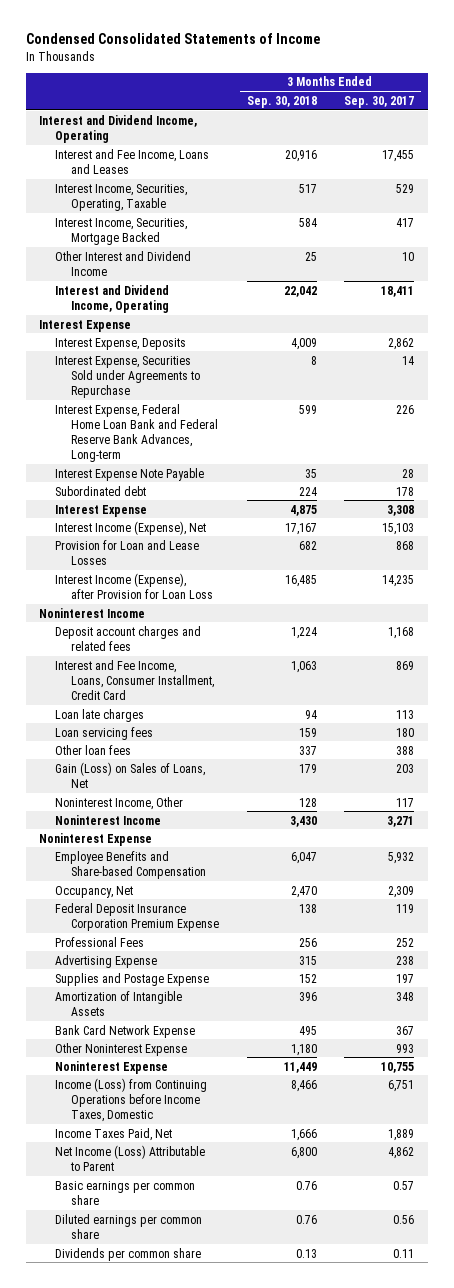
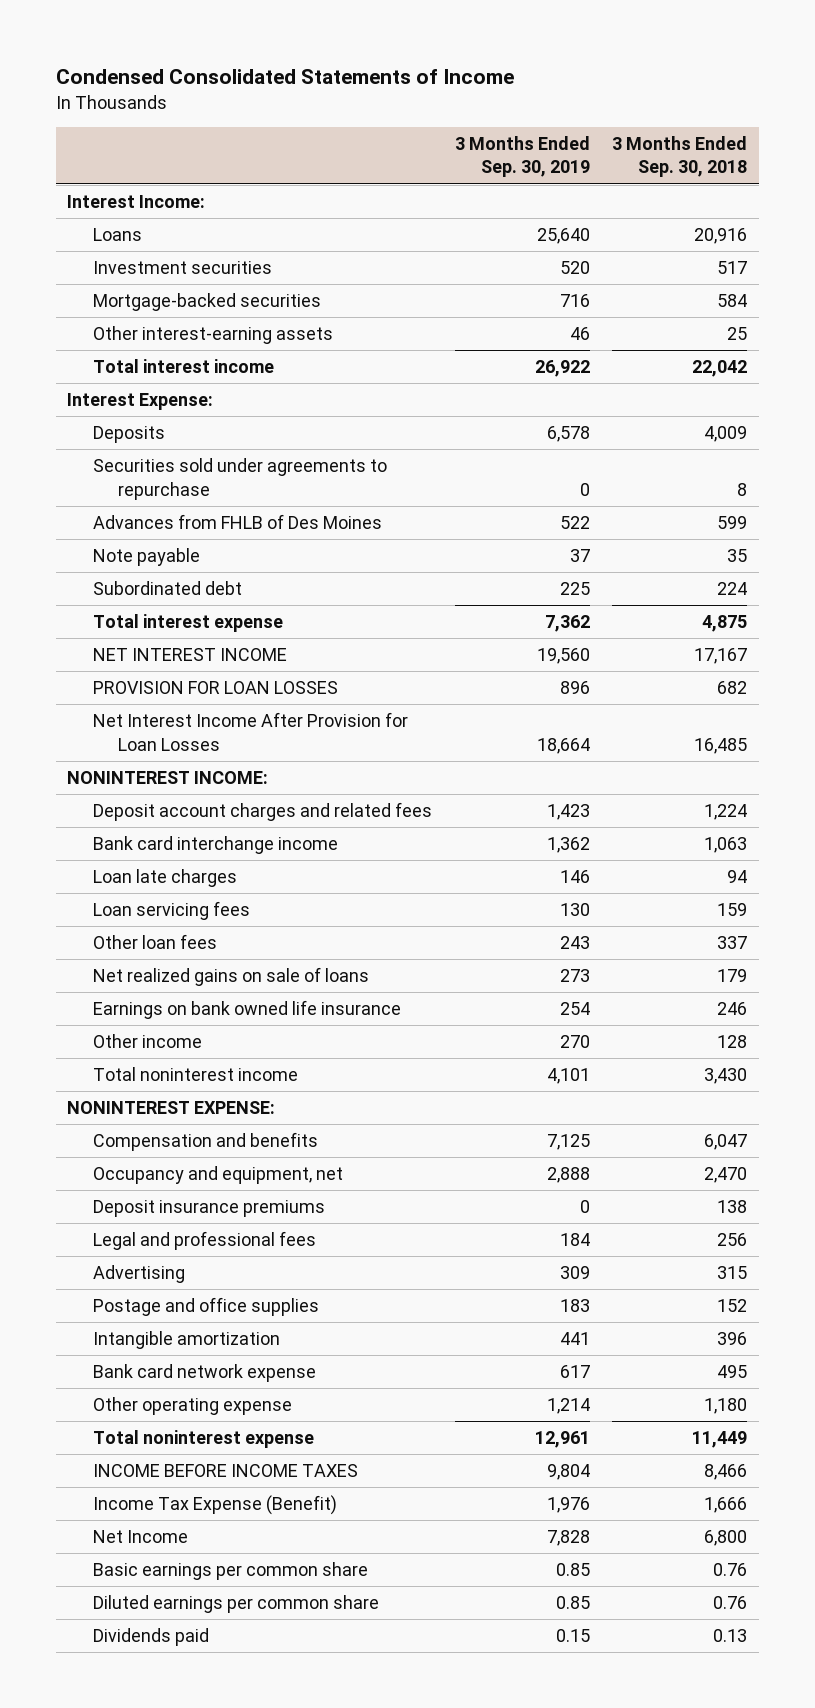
- | 3 Months Ended Sep. 30, 2018 | 3 Months Ended Sep. 30, 2017
+ | 3 Months Ended Sep. 30, 2019 | 3 Months Ended Sep. 30, 2018
- Interest and Dividend Income, Operating
- Interest and Fee Income, Loans and Leases | 20,916 | 17,455
- Interest Income, Securities, Operating, Taxable | 517 | 529
- Interest Income, Securities, Mortgage Backed | 584 | 417
- Other Interest and Dividend Income | 25 | 10
- Interest and Dividend Income, Operating | 22,042 | 18,411
- Interest Expense
- Interest Expense, Deposits | 4,009 | 2,862
- Interest Expense, Securities Sold under Agreements to Repurchase | 8 | 14
- Interest Expense, Federal Home Loan Bank and Federal Reserve Bank Advances, Long-term | 599 | 226
- Interest Expense Note Payable | 35 | 28
+ Interest Income:
+ Loans | 25,640 | 20,916
+ Investment securities | 520 | 517
+ Mortgage-backed securities | 716 | 584
+ Other interest-earning assets | 46 | 25
+ Total interest income | 26,922 | 22,042
+ Interest Expense:
+ Deposits | 6,578 | 4,009
+ Securities sold under agreements to repurchase | 0 | 8
+ Advances from FHLB of Des Moines | 522 | 599
+ Note payable | 37 | 35
- Interest Expense | 4,875 | 3,308
- Interest Income (Expense), Net | 17,167 | 15,103
- Provision for Loan and Lease Losses | 682 | 868
- Interest Income (Expense), after Provision for Loan Loss | 16,485 | 14,235
- Noninterest Income
+ Total interest expense | 7,362 | 4,875
+ NET INTEREST INCOME | 19,560 | 17,167
+ PROVISION FOR LOAN LOSSES | 896 | 682
+ Net Interest Income After Provision for Loan Losses | 18,664 | 16,485
+ NONINTEREST INCOME:
- Interest and Fee Income, Loans, Consumer Installment, Credit Card | 1,063 | 869
+ Bank card interchange income | 1,362 | 1,063
- Gain (Loss) on Sales of Loans, Net | 179 | 203
- Noninterest Income, Other | 128 | 117
- Noninterest Income | 3,430 | 3,271
- Noninterest Expense
- Employee Benefits and Share-based Compensation | 6,047 | 5,932
- Occupancy, Net | 2,470 | 2,309
- Federal Deposit Insurance Corporation Premium Expense | 138 | 119
- Professional Fees | 256 | 252
- Advertising Expense | 315 | 238
- Supplies and Postage Expense | 152 | 197
- Amortization of Intangible Assets | 396 | 348
- Bank Card Network Expense | 495 | 367
- Other Noninterest Expense | 1,180 | 993
- Noninterest Expense | 11,449 | 10,755
- Income (Loss) from Continuing Operations before Income Taxes, Domestic | 8,466 | 6,751
- Income Taxes Paid, Net | 1,666 | 1,889
- Net Income (Loss) Attributable to Parent | 6,800 | 4,862
+ Net realized gains on sale of loans | 273 | 179
+ Earnings on bank owned life insurance | 254 | 246
+ Other income | 270 | 128
+ Total noninterest income | 4,101 | 3,430
+ NONINTEREST EXPENSE:
+ Compensation and benefits | 7,125 | 6,047
+ Occupancy and equipment, net | 2,888 | 2,470
+ Deposit insurance premiums | 0 | 138
+ Legal and professional fees | 184 | 256
+ Advertising | 309 | 315
+ Postage and office supplies | 183 | 152
+ Intangible amortization | 441 | 396
+ Bank card network expense | 617 | 495
+ Other operating expense | 1,214 | 1,180
+ Total noninterest expense | 12,961 | 11,449
+ INCOME BEFORE INCOME TAXES | 9,804 | 8,466
+ Income Tax Expense (Benefit) | 1,976 | 1,666
+ Net Income | 7,828 | 6,800
- Dividends per common share | 0.13 | 0.11
+ Dividends paid | 0.15 | 0.13

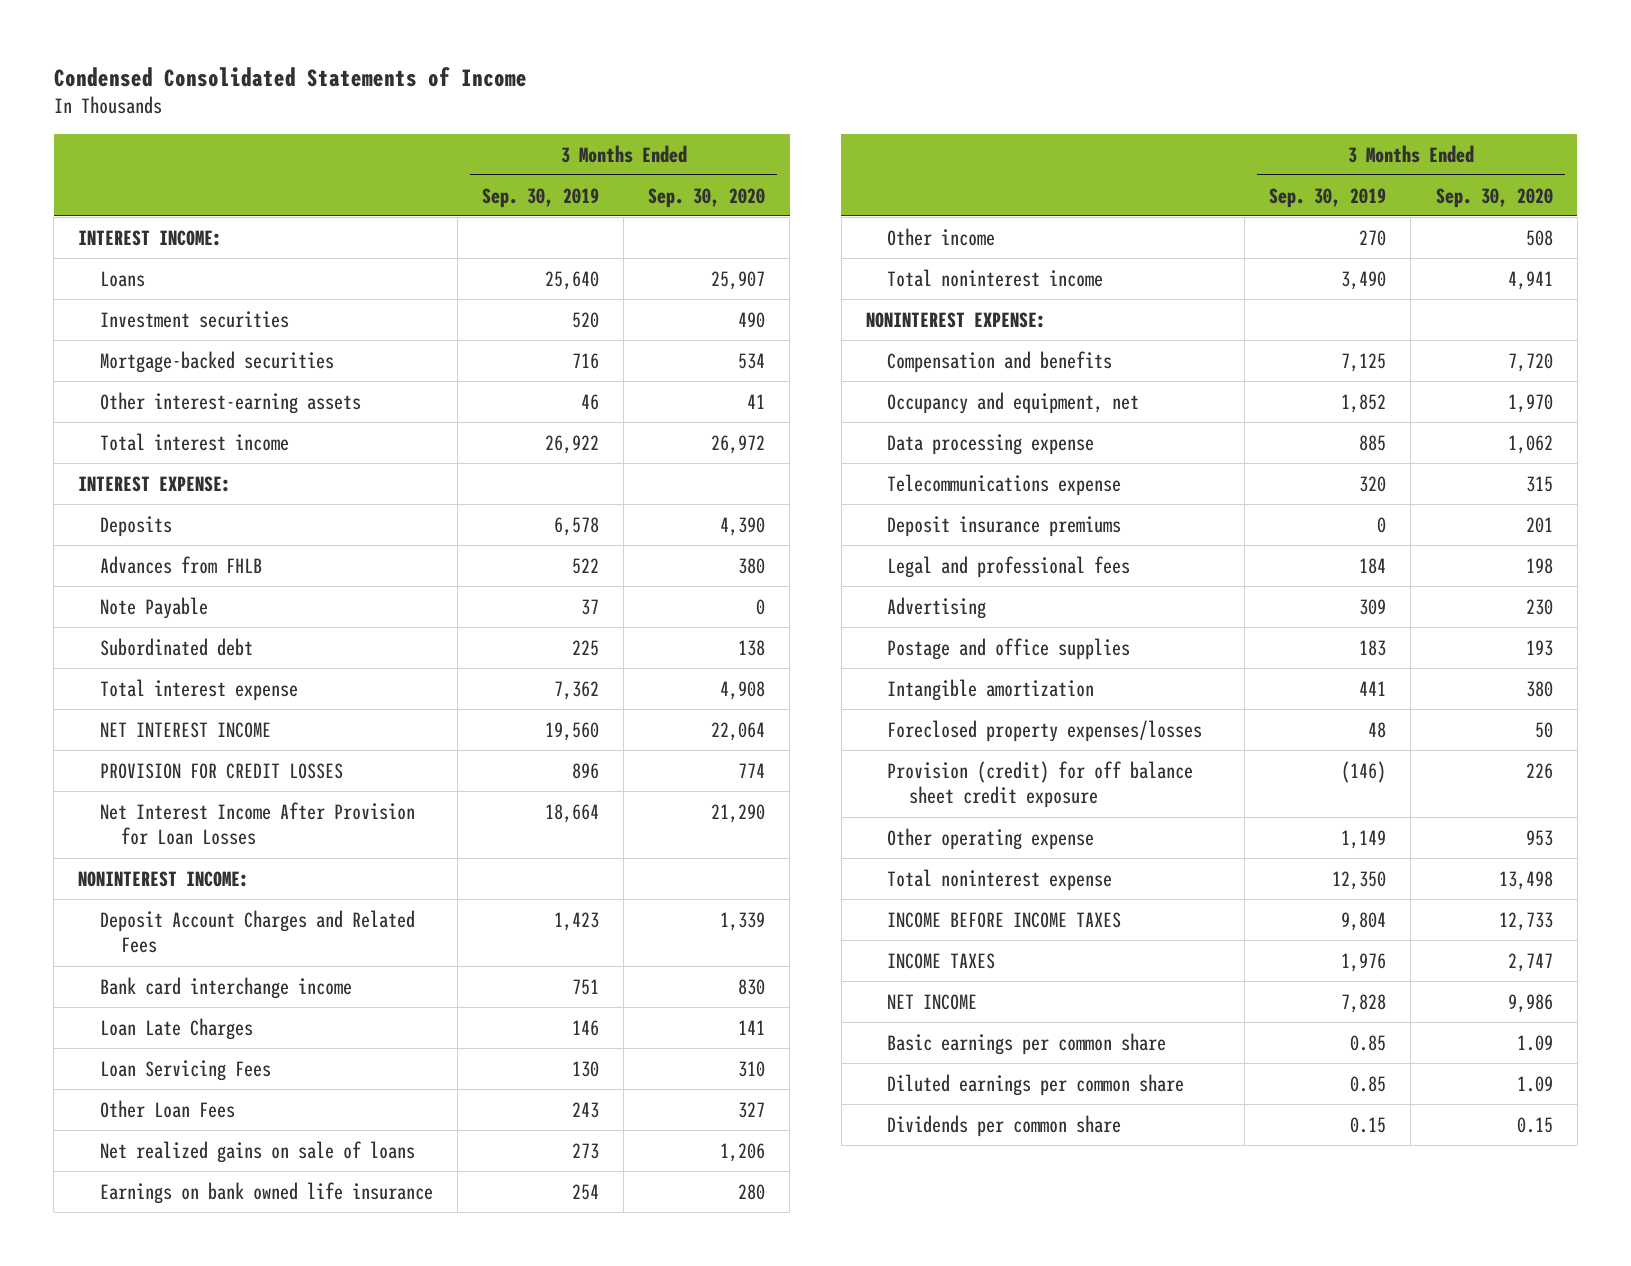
- | 3 Months Ended Sep. 30, 2019 | 3 Months Ended Sep. 30, 2018
+ | 3 Months Ended Sep. 30, 2019 | 3 Months Ended Sep. 30, 2020
- Interest Income:
+ INTEREST INCOME:
- Interest Expense:
+ INTEREST EXPENSE:
- Securities sold under agreements to repurchase | 0 | 8
- Advances from FHLB of Des Moines | 522 | 599
- Note payable | 37 | 35
+ Advances from FHLB | 522 | 380
+ Note Payable | 37 | 0
- PROVISION FOR LOAN LOSSES | 896 | 682
+ PROVISION FOR CREDIT LOSSES | 896 | 774
- Deposit account charges and related fees | 1,423 | 1,224
- Bank card interchange income | 1,362 | 1,063
- Loan late charges | 146 | 94
- Loan servicing fees | 130 | 159
- Other loan fees | 243 | 337
+ Deposit Account Charges and Related Fees | 1,423 | 1,339
+ Bank card interchange income | 751 | 830
+ Loan Late Charges | 146 | 141
+ Loan Servicing Fees | 130 | 310
+ Other Loan Fees | 243 | 327
- Total noninterest income | 4,101 | 3,430
+ Total noninterest income | 3,490 | 4,941
- Occupancy and equipment, net | 2,888 | 2,470
+ Occupancy and equipment, net | 1,852 | 1,970
+ Data processing expense | 885 | 1,062
+ Telecommunications expense | 320 | 315
- Bank card network expense | 617 | 495
- Other operating expense | 1,214 | 1,180
- Total noninterest expense | 12,961 | 11,449
+ Foreclosed property expenses/losses | 48 | 50
+ Provision (credit) for off balance sheet credit exposure | (146) | 226
+ Other operating expense | 1,149 | 953
+ Total noninterest expense | 12,350 | 13,498
- Income Tax Expense (Benefit) | 1,976 | 1,666
- Net Income | 7,828 | 6,800
+ INCOME TAXES | 1,976 | 2,747
+ NET INCOME | 7,828 | 9,986
- Dividends paid | 0.15 | 0.13
+ Dividends per common share | 0.15 | 0.15

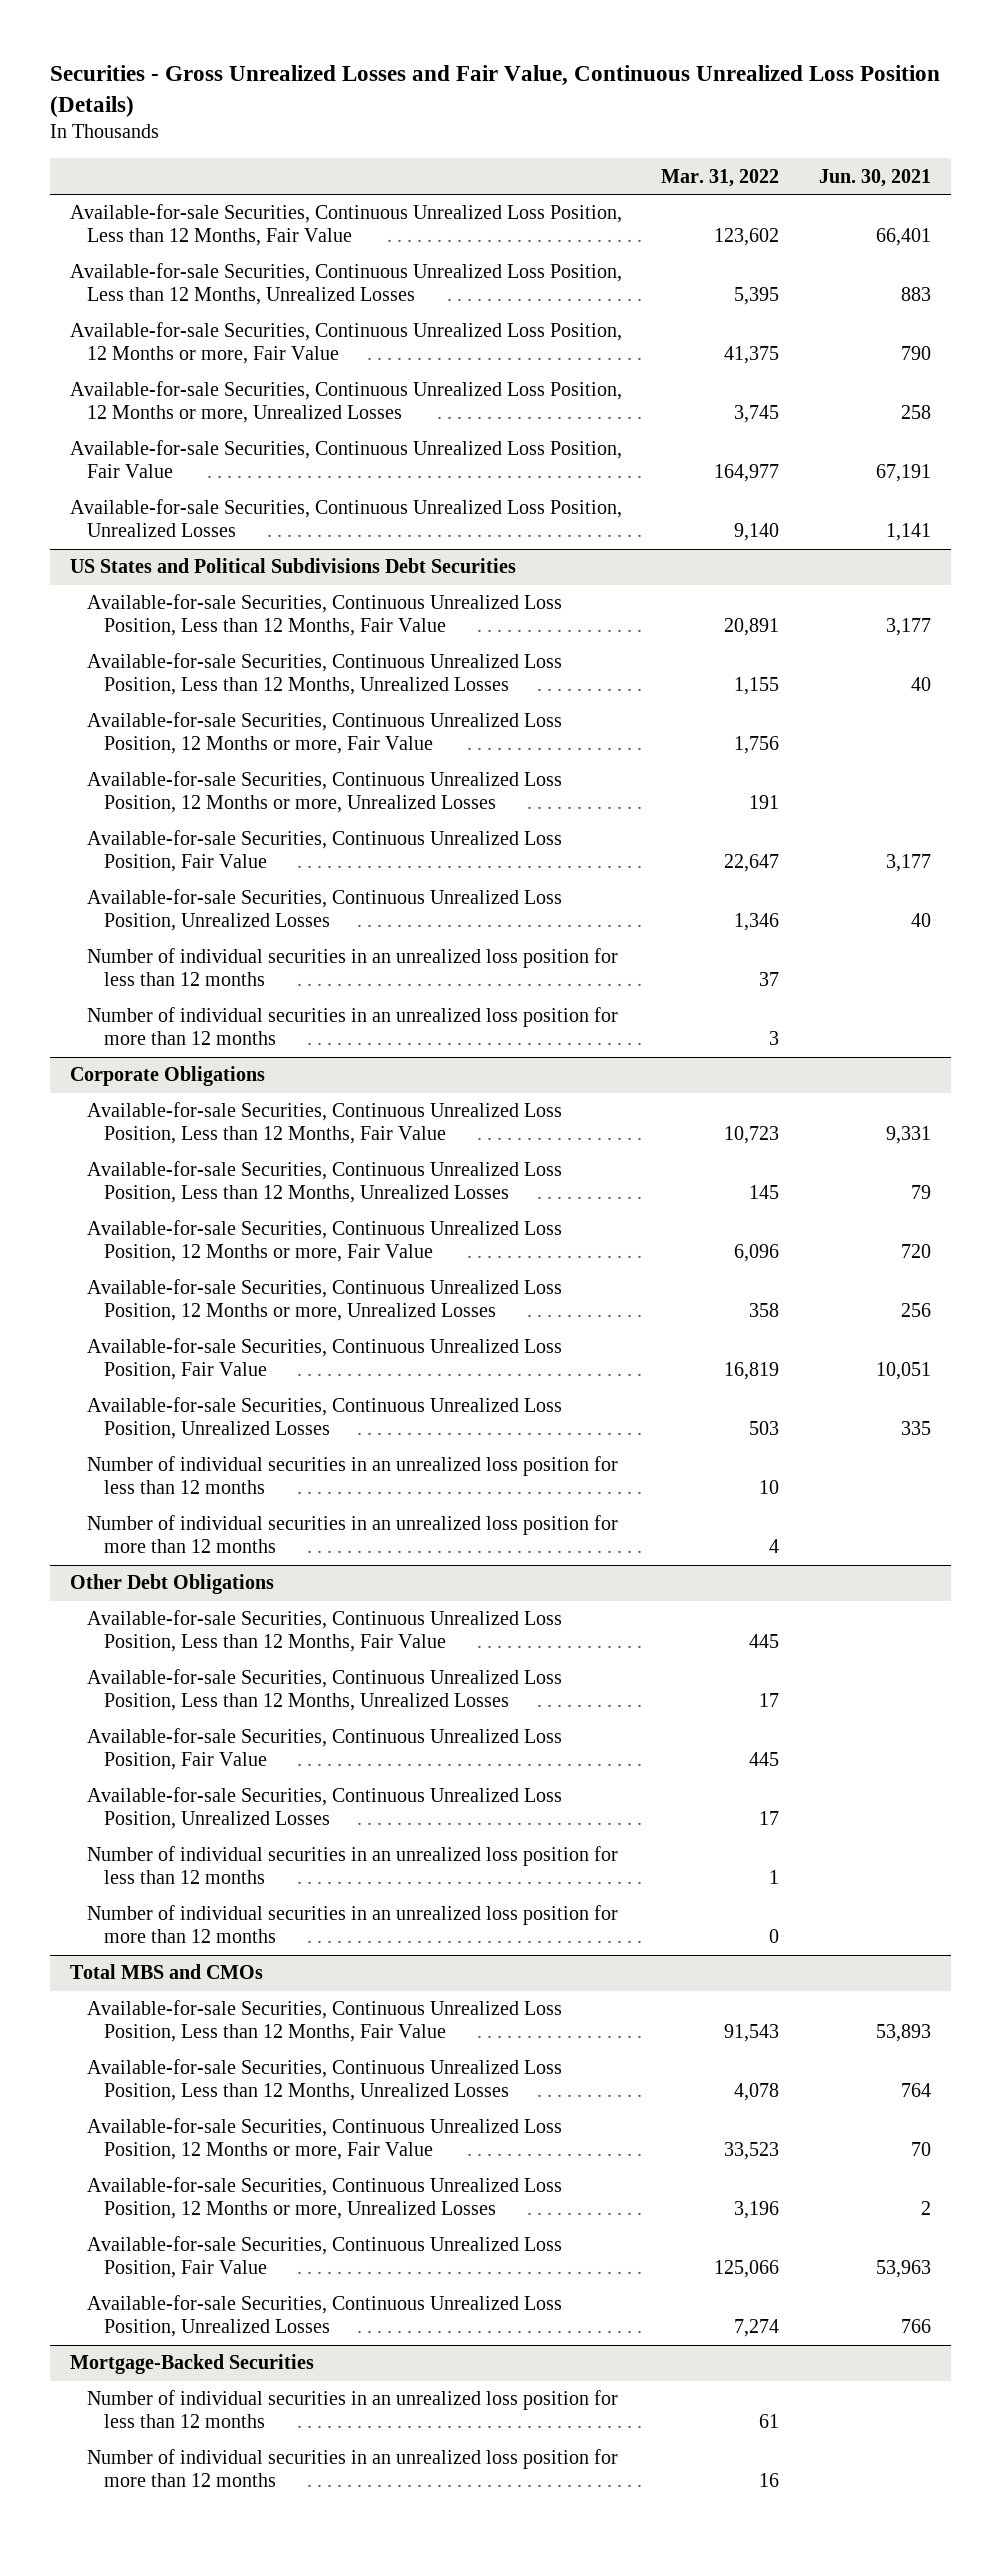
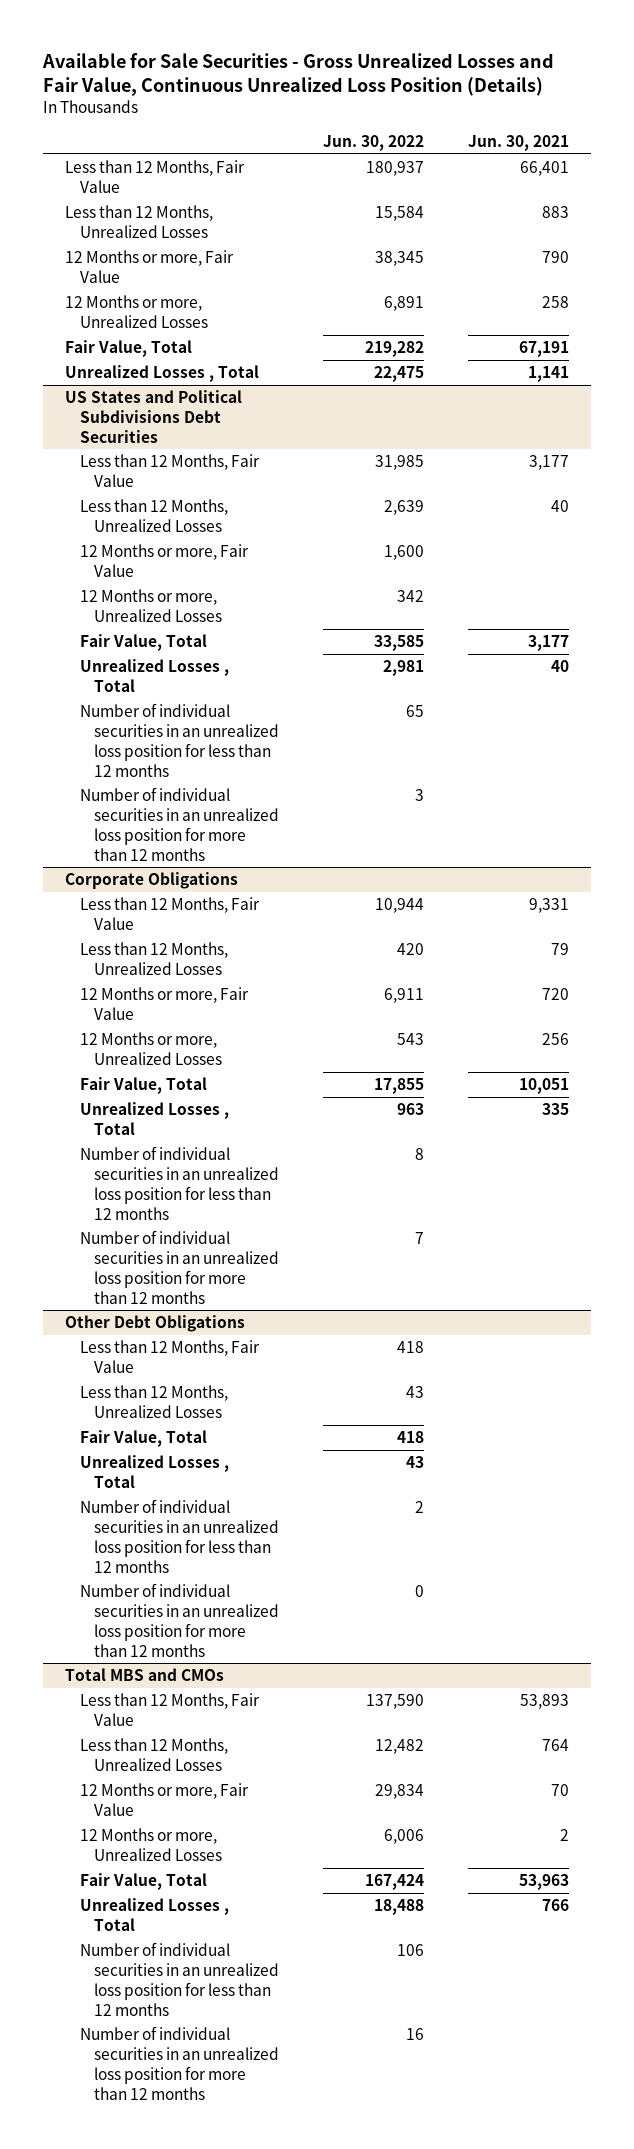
- Securities - Gross Unrealized Losses and Fair Value, Continuous Unrealized Loss Position (Details)
+ Available for Sale Securities - Gross Unrealized Losses and Fair Value, Continuous Unrealized Loss Position (Details)
- | Mar. 31, 2022 | Jun. 30, 2021
+ | Jun. 30, 2022 | Jun. 30, 2021
- Available-for-sale Securities, Continuous Unrealized Loss Position, Less than 12 Months, Fair Value | 123,602 | 66,401
- Available-for-sale Securities, Continuous Unrealized Loss Position, Less than 12 Months, Unrealized Losses | 5,395 | 883
- Available-for-sale Securities, Continuous Unrealized Loss Position, 12 Months or more, Fair Value | 41,375 | 790
- Available-for-sale Securities, Continuous Unrealized Loss Position, 12 Months or more, Unrealized Losses | 3,745 | 258
- Available-for-sale Securities, Continuous Unrealized Loss Position, Fair Value | 164,977 | 67,191
- Available-for-sale Securities, Continuous Unrealized Loss Position, Unrealized Losses | 9,140 | 1,141
+ Less than 12 Months, Fair Value | 180,937 | 66,401
+ Less than 12 Months, Unrealized Losses | 15,584 | 883
+ 12 Months or more, Fair Value | 38,345 | 790
+ 12 Months or more, Unrealized Losses | 6,891 | 258
+ Fair Value, Total | 219,282 | 67,191
+ Unrealized Losses , Total | 22,475 | 1,141
@ US States and Political Subdivisions Debt Securities
- Available-for-sale Securities, Continuous Unrealized Loss Position, Less than 12 Months, Fair Value | 20,891 | 3,177
- Available-for-sale Securities, Continuous Unrealized Loss Position, Less than 12 Months, Unrealized Losses | 1,155 | 40
- Available-for-sale Securities, Continuous Unrealized Loss Position, 12 Months or more, Fair Value | 1,756 |
- Available-for-sale Securities, Continuous Unrealized Loss Position, 12 Months or more, Unrealized Losses | 191 |
- Available-for-sale Securities, Continuous Unrealized Loss Position, Fair Value | 22,647 | 3,177
- Available-for-sale Securities, Continuous Unrealized Loss Position, Unrealized Losses | 1,346 | 40
+ Less than 12 Months, Fair Value | 31,985 | 3,177
+ Less than 12 Months, Unrealized Losses | 2,639 | 40
+ 12 Months or more, Fair Value | 1,600 |
+ 12 Months or more, Unrealized Losses | 342 |
+ Fair Value, Total | 33,585 | 3,177
+ Unrealized Losses , Total | 2,981 | 40
@ Corporate Obligations
- Available-for-sale Securities, Continuous Unrealized Loss Position, Less than 12 Months, Fair Value | 10,723 | 9,331
- Available-for-sale Securities, Continuous Unrealized Loss Position, Less than 12 Months, Unrealized Losses | 145 | 79
- Available-for-sale Securities, Continuous Unrealized Loss Position, 12 Months or more, Fair Value | 6,096 | 720
- Available-for-sale Securities, Continuous Unrealized Loss Position, 12 Months or more, Unrealized Losses | 358 | 256
- Available-for-sale Securities, Continuous Unrealized Loss Position, Fair Value | 16,819 | 10,051
- Available-for-sale Securities, Continuous Unrealized Loss Position, Unrealized Losses | 503 | 335
+ Less than 12 Months, Fair Value | 10,944 | 9,331
+ Less than 12 Months, Unrealized Losses | 420 | 79
+ 12 Months or more, Fair Value | 6,911 | 720
+ 12 Months or more, Unrealized Losses | 543 | 256
+ Fair Value, Total | 17,855 | 10,051
+ Unrealized Losses , Total | 963 | 335
@ Other Debt Obligations
- Available-for-sale Securities, Continuous Unrealized Loss Position, Less than 12 Months, Fair Value | 445 |
- Available-for-sale Securities, Continuous Unrealized Loss Position, Less than 12 Months, Unrealized Losses | 17 |
- Available-for-sale Securities, Continuous Unrealized Loss Position, Fair Value | 445 |
- Available-for-sale Securities, Continuous Unrealized Loss Position, Unrealized Losses | 17 |
+ Less than 12 Months, Fair Value | 418 |
+ Less than 12 Months, Unrealized Losses | 43 |
+ Fair Value, Total | 418 |
+ Unrealized Losses , Total | 43 |
@ Total MBS and CMOs
- Available-for-sale Securities, Continuous Unrealized Loss Position, Less than 12 Months, Fair Value | 91,543 | 53,893
- Available-for-sale Securities, Continuous Unrealized Loss Position, Less than 12 Months, Unrealized Losses | 4,078 | 764
- Available-for-sale Securities, Continuous Unrealized Loss Position, 12 Months or more, Fair Value | 33,523 | 70
- Available-for-sale Securities, Continuous Unrealized Loss Position, 12 Months or more, Unrealized Losses | 3,196 | 2
- Available-for-sale Securities, Continuous Unrealized Loss Position, Fair Value | 125,066 | 53,963
- Available-for-sale Securities, Continuous Unrealized Loss Position, Unrealized Losses | 7,274 | 766
- Mortgage-Backed Securities
@ Total MBS and CMOs
+ Less than 12 Months, Fair Value | 137,590 | 53,893
+ Less than 12 Months, Unrealized Losses | 12,482 | 764
+ 12 Months or more, Fair Value | 29,834 | 70
+ 12 Months or more, Unrealized Losses | 6,006 | 2
+ Fair Value, Total | 167,424 | 53,963
+ Unrealized Losses , Total | 18,488 | 766

